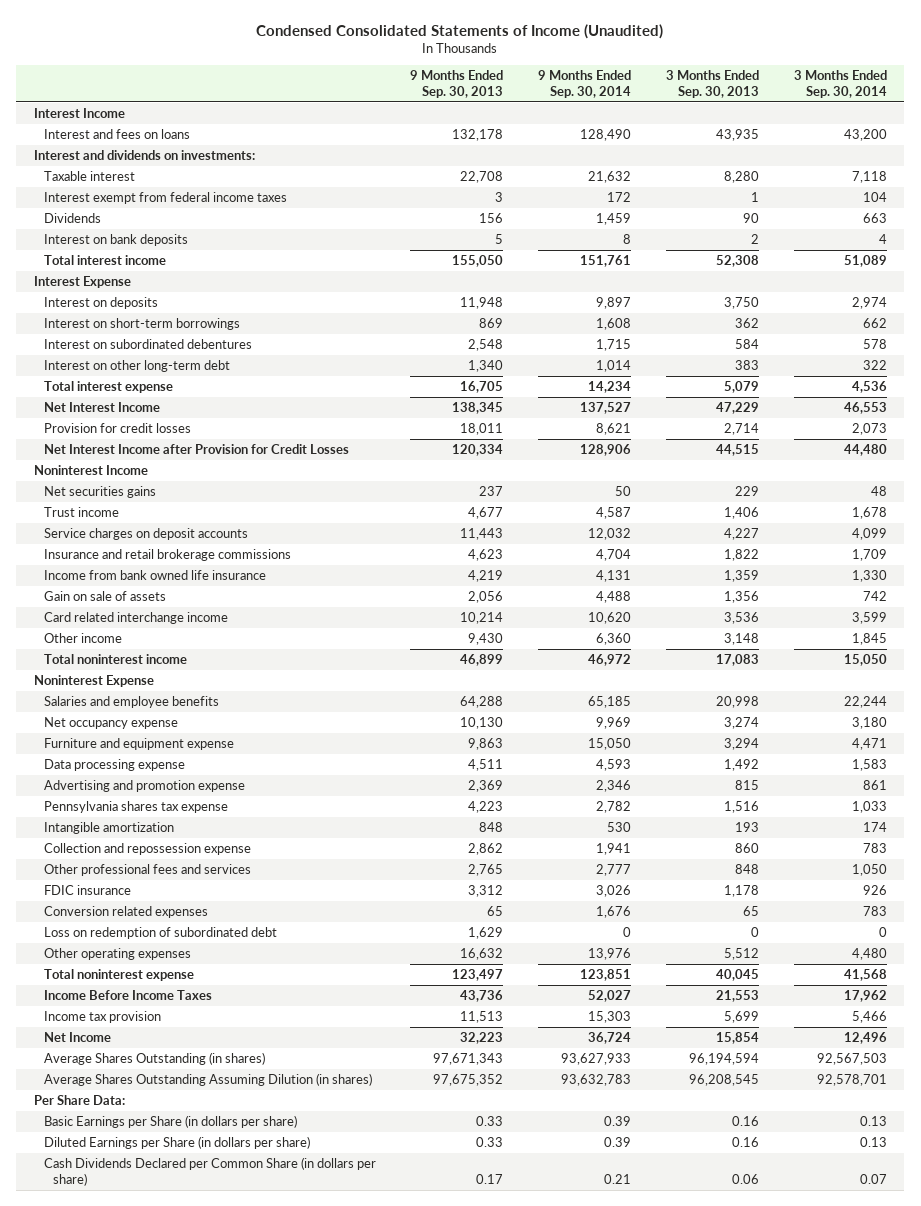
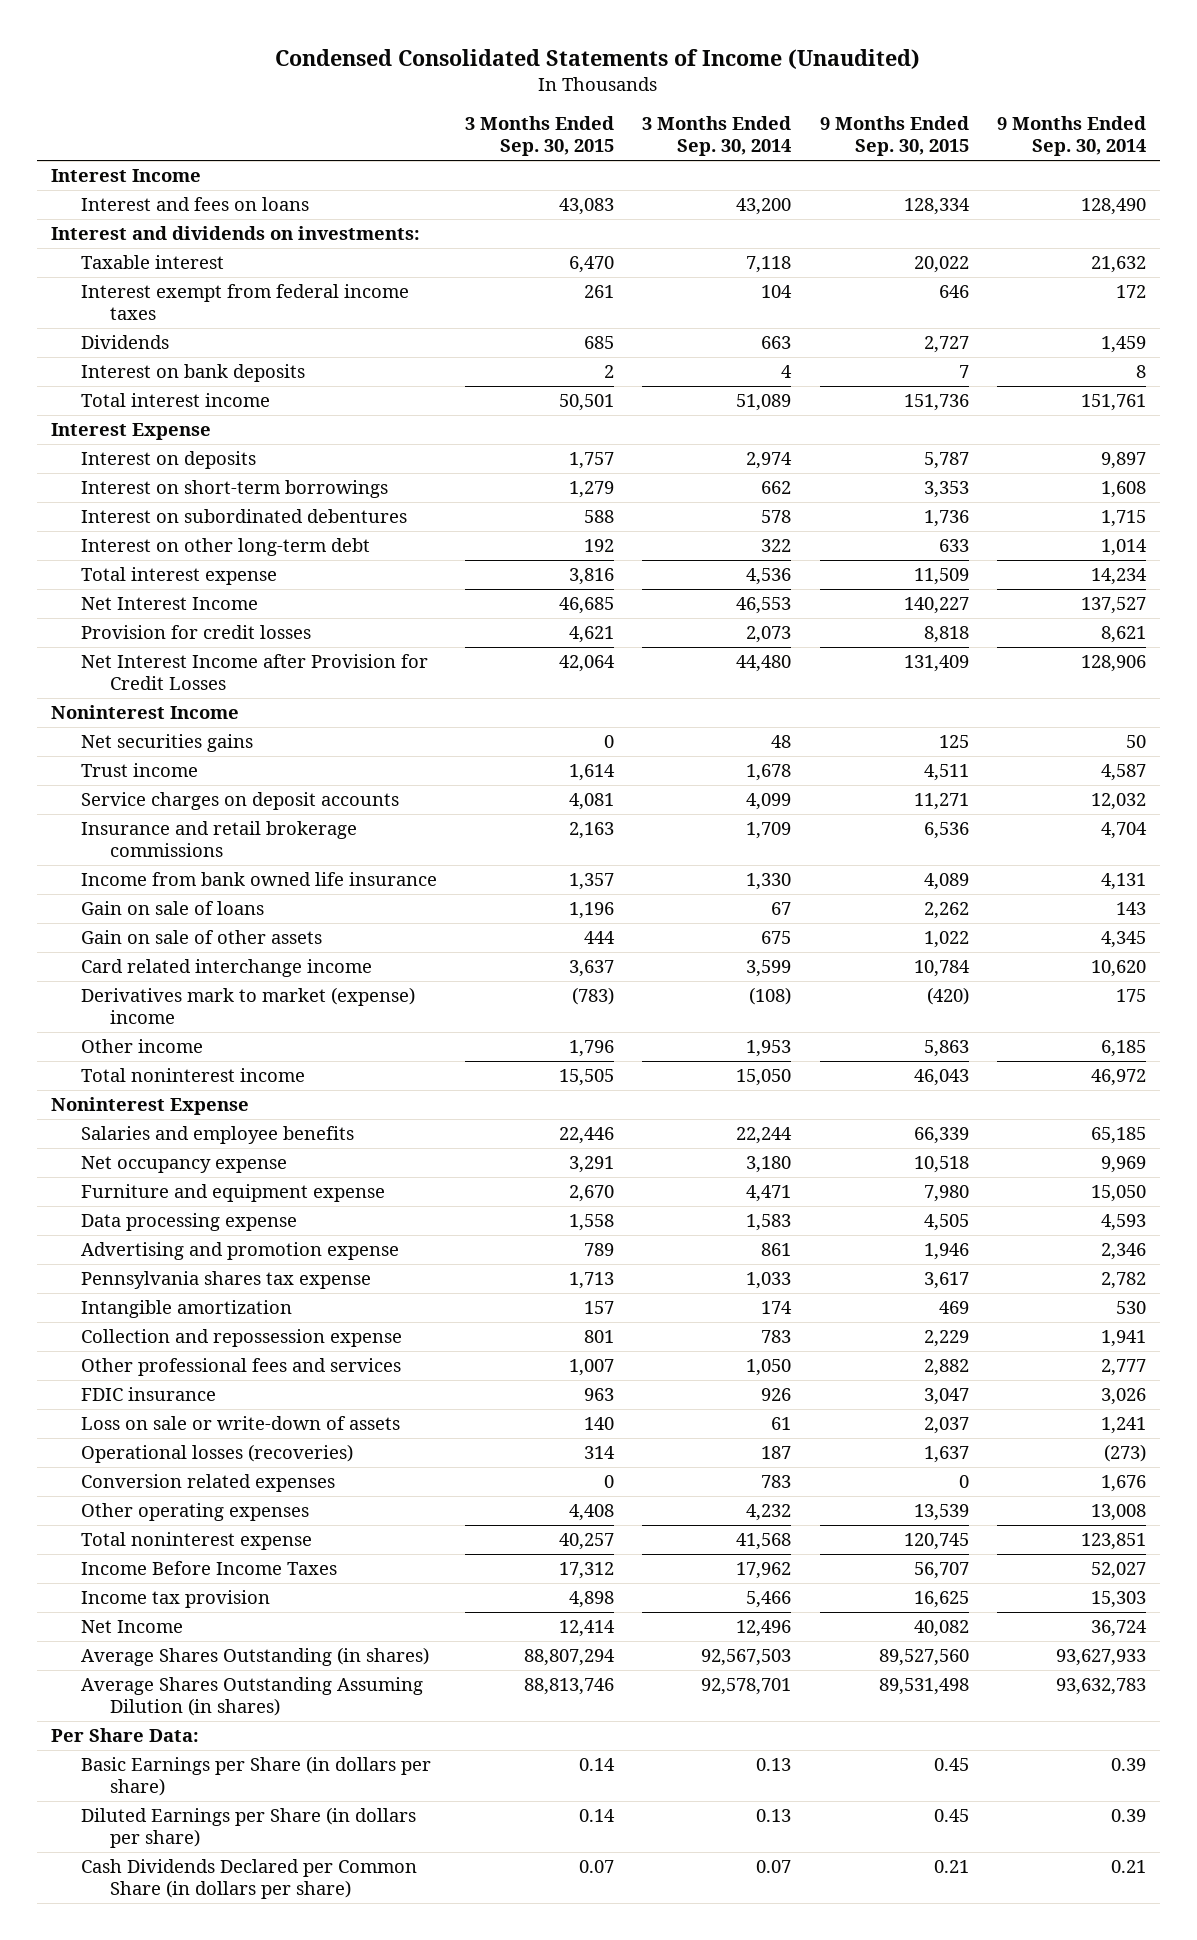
- | 9 Months Ended Sep. 30, 2013 | 9 Months Ended Sep. 30, 2014 | 3 Months Ended Sep. 30, 2013 | 3 Months Ended Sep. 30, 2014
+ | 3 Months Ended Sep. 30, 2015 | 3 Months Ended Sep. 30, 2014 | 9 Months Ended Sep. 30, 2015 | 9 Months Ended Sep. 30, 2014
- Gain on sale of assets | 2,056 | 4,488 | 1,356 | 742
+ Gain on sale of loans | 1,196 | 67 | 2,262 | 143
+ Gain on sale of other assets | 444 | 675 | 1,022 | 4,345
- Other income | 9,430 | 6,360 | 3,148 | 1,845
+ Derivatives mark to market (expense) income | (783) | (108) | (420) | 175
+ Other income | 1,796 | 1,953 | 5,863 | 6,185
+ Loss on sale or write-down of assets | 140 | 61 | 2,037 | 1,241
+ Operational losses (recoveries) | 314 | 187 | 1,637 | (273)
- Loss on redemption of subordinated debt | 1,629 | 0 | 0 | 0
- Other operating expenses | 16,632 | 13,976 | 5,512 | 4,480
+ Other operating expenses | 4,408 | 4,232 | 13,539 | 13,008

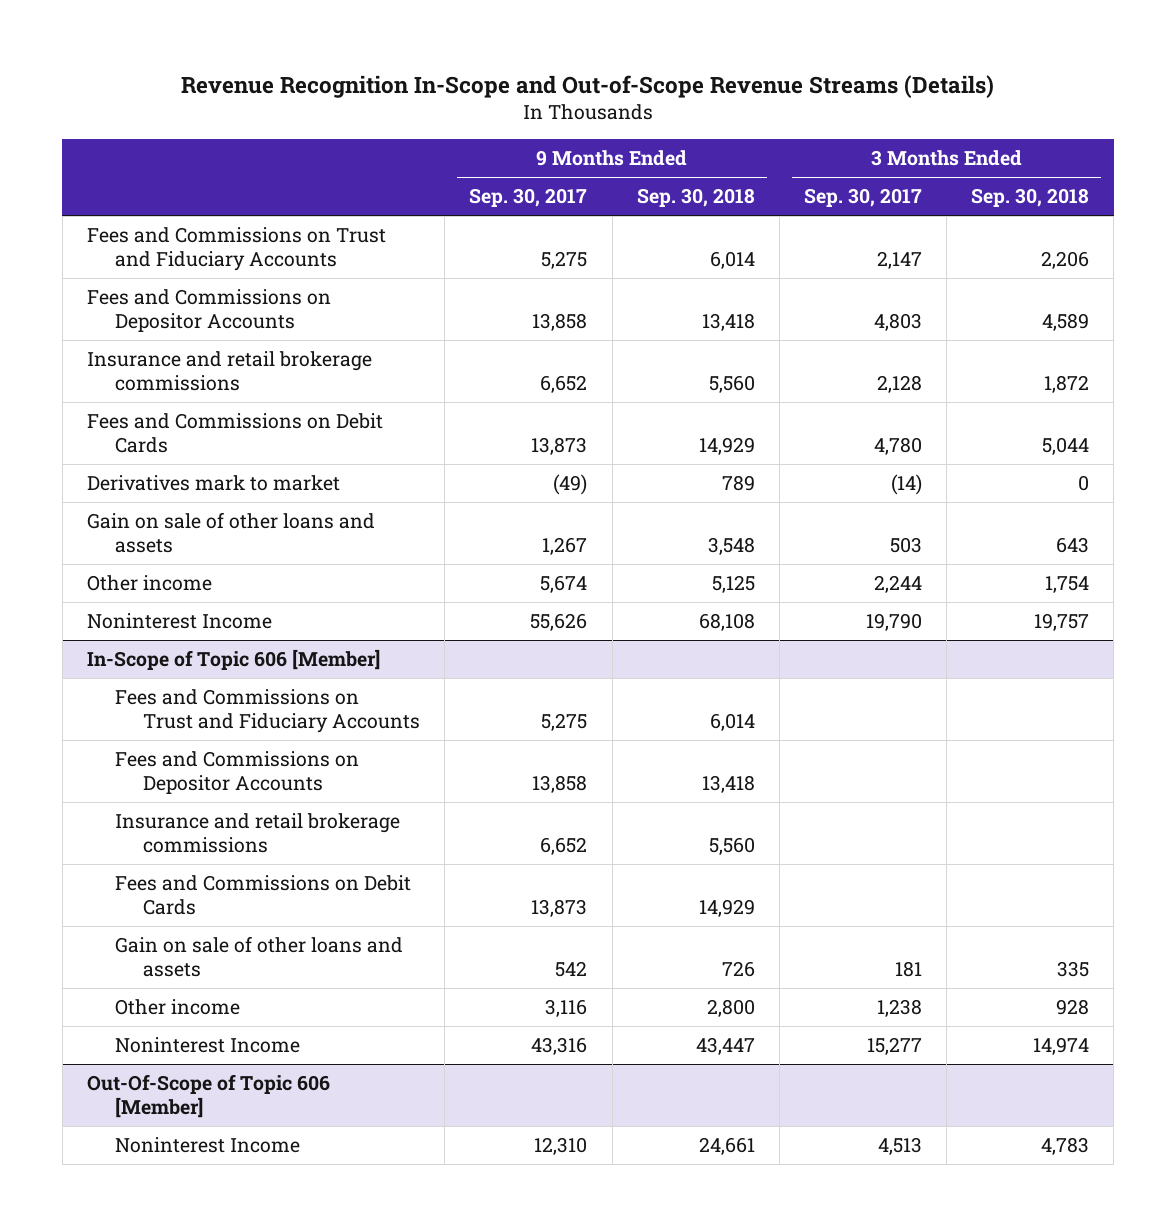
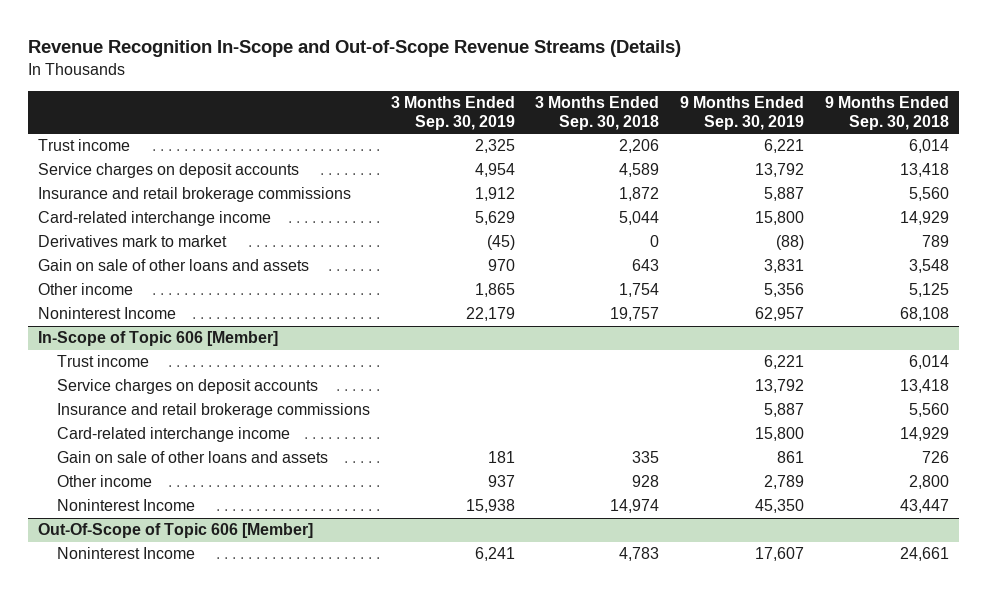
- | 9 Months Ended Sep. 30, 2017 | 9 Months Ended Sep. 30, 2018 | 3 Months Ended Sep. 30, 2017 | 3 Months Ended Sep. 30, 2018
+ | 3 Months Ended Sep. 30, 2019 | 3 Months Ended Sep. 30, 2018 | 9 Months Ended Sep. 30, 2019 | 9 Months Ended Sep. 30, 2018
- Fees and Commissions on Trust and Fiduciary Accounts | 5,275 | 6,014 | 2,147 | 2,206
- Fees and Commissions on Depositor Accounts | 13,858 | 13,418 | 4,803 | 4,589
+ Trust income | 2,325 | 2,206 | 6,221 | 6,014
+ Service charges on deposit accounts | 4,954 | 4,589 | 13,792 | 13,418
- Fees and Commissions on Debit Cards | 13,873 | 14,929 | 4,780 | 5,044
+ Card-related interchange income | 5,629 | 5,044 | 15,800 | 14,929
@ In-Scope of Topic 606 [Member]
- Fees and Commissions on Trust and Fiduciary Accounts | 5,275 | 6,014 | |
- Fees and Commissions on Depositor Accounts | 13,858 | 13,418 | |
+ Trust income | | | 6,221 | 6,014
+ Service charges on deposit accounts | | | 13,792 | 13,418
- Fees and Commissions on Debit Cards | 13,873 | 14,929 | |
+ Card-related interchange income | | | 15,800 | 14,929

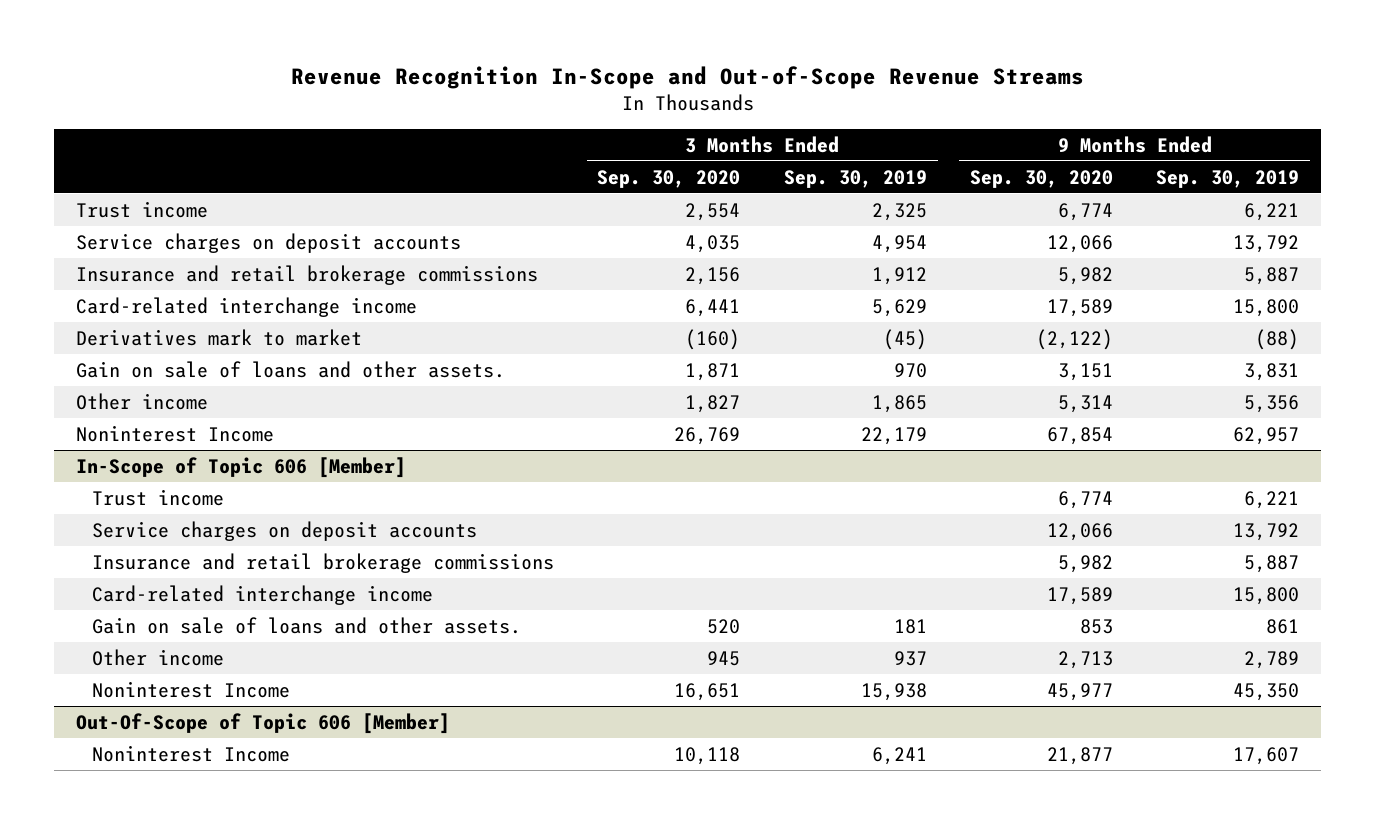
- Revenue Recognition In-Scope and Out-of-Scope Revenue Streams (Details)
+ Revenue Recognition In-Scope and Out-of-Scope Revenue Streams
- | 3 Months Ended Sep. 30, 2019 | 3 Months Ended Sep. 30, 2018 | 9 Months Ended Sep. 30, 2019 | 9 Months Ended Sep. 30, 2018
+ | 3 Months Ended Sep. 30, 2020 | 3 Months Ended Sep. 30, 2019 | 9 Months Ended Sep. 30, 2020 | 9 Months Ended Sep. 30, 2019
- Gain on sale of other loans and assets | 970 | 643 | 3,831 | 3,548
+ Gain on sale of loans and other assets. | 1,871 | 970 | 3,151 | 3,831
@ In-Scope of Topic 606 [Member]
- Gain on sale of other loans and assets | 181 | 335 | 861 | 726
+ Gain on sale of loans and other assets. | 520 | 181 | 853 | 861

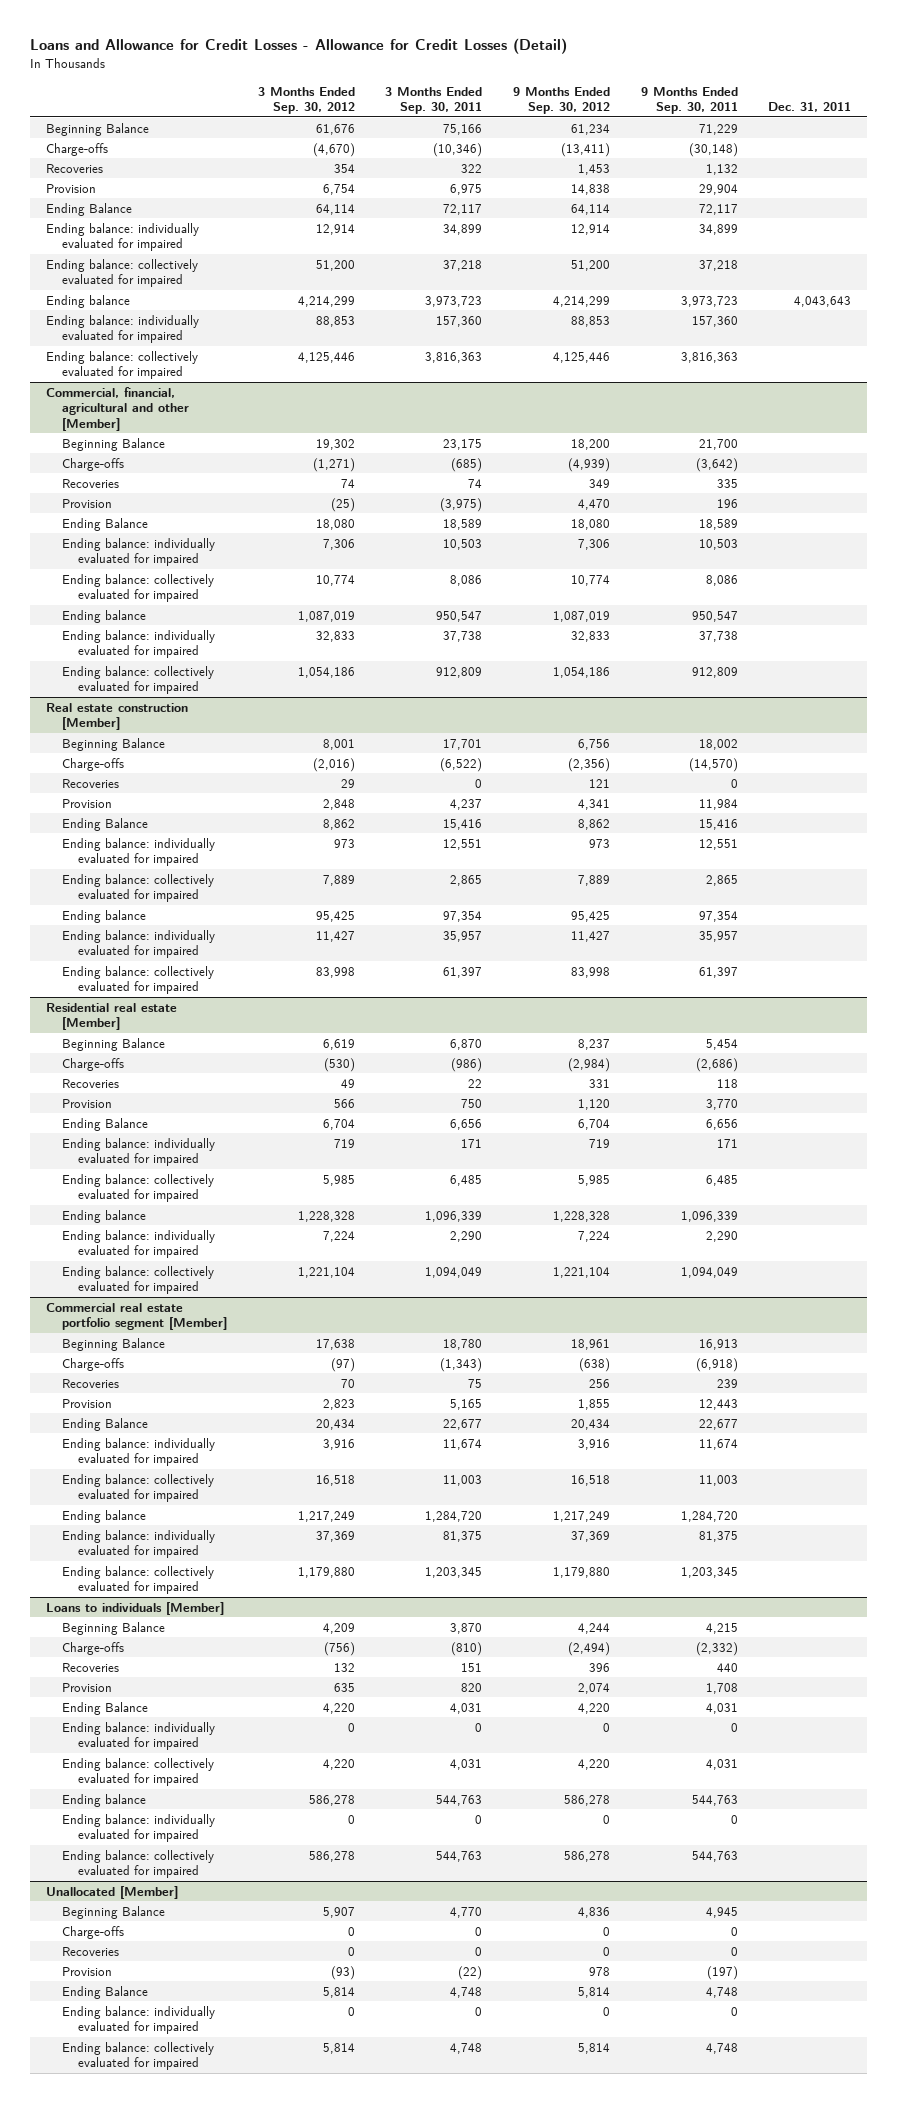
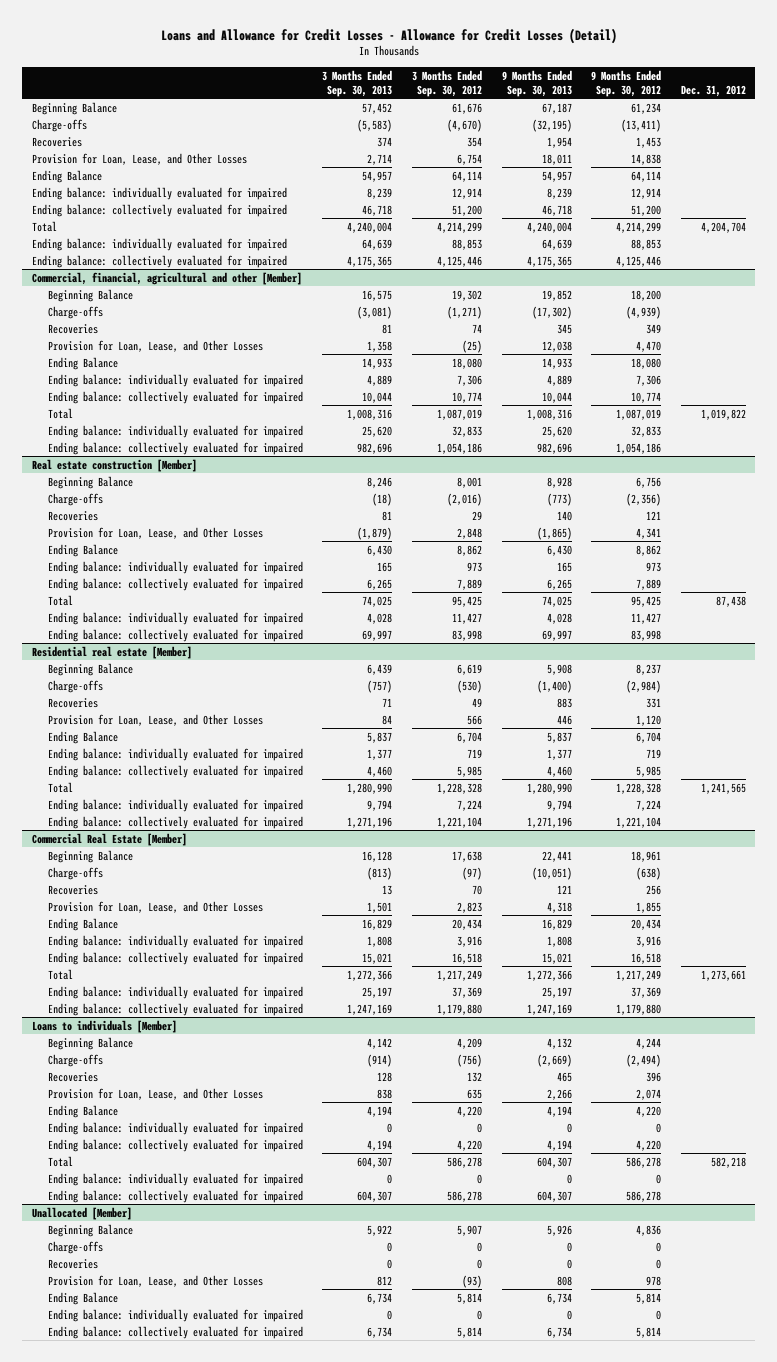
- | 3 Months Ended Sep. 30, 2012 | 3 Months Ended Sep. 30, 2011 | 9 Months Ended Sep. 30, 2012 | 9 Months Ended Sep. 30, 2011 | Dec. 31, 2011
+ | 3 Months Ended Sep. 30, 2013 | 3 Months Ended Sep. 30, 2012 | 9 Months Ended Sep. 30, 2013 | 9 Months Ended Sep. 30, 2012 | Dec. 31, 2012
- Provision | 6,754 | 6,975 | 14,838 | 29,904 |
+ Provision for Loan, Lease, and Other Losses | 2,714 | 6,754 | 18,011 | 14,838 |
- Ending balance | 4,214,299 | 3,973,723 | 4,214,299 | 3,973,723 | 4,043,643
+ Total | 4,240,004 | 4,214,299 | 4,240,004 | 4,214,299 | 4,204,704
@ Commercial, financial, agricultural and other [Member]
- Provision | (25) | (3,975) | 4,470 | 196 |
+ Provision for Loan, Lease, and Other Losses | 1,358 | (25) | 12,038 | 4,470 |
- Ending balance | 1,087,019 | 950,547 | 1,087,019 | 950,547 |
+ Total | 1,008,316 | 1,087,019 | 1,008,316 | 1,087,019 | 1,019,822
@ Real estate construction [Member]
- Provision | 2,848 | 4,237 | 4,341 | 11,984 |
+ Provision for Loan, Lease, and Other Losses | (1,879) | 2,848 | (1,865) | 4,341 |
- Ending balance | 95,425 | 97,354 | 95,425 | 97,354 |
+ Total | 74,025 | 95,425 | 74,025 | 95,425 | 87,438
@ Residential real estate [Member]
- Provision | 566 | 750 | 1,120 | 3,770 |
+ Provision for Loan, Lease, and Other Losses | 84 | 566 | 446 | 1,120 |
- Ending balance | 1,228,328 | 1,096,339 | 1,228,328 | 1,096,339 |
+ Total | 1,280,990 | 1,228,328 | 1,280,990 | 1,228,328 | 1,241,565
- Commercial real estate portfolio segment [Member]
+ Commercial Real Estate [Member]
- Provision | 2,823 | 5,165 | 1,855 | 12,443 |
+ Provision for Loan, Lease, and Other Losses | 1,501 | 2,823 | 4,318 | 1,855 |
- Ending balance | 1,217,249 | 1,284,720 | 1,217,249 | 1,284,720 |
+ Total | 1,272,366 | 1,217,249 | 1,272,366 | 1,217,249 | 1,273,661
@ Loans to individuals [Member]
- Provision | 635 | 820 | 2,074 | 1,708 |
+ Provision for Loan, Lease, and Other Losses | 838 | 635 | 2,266 | 2,074 |
- Ending balance | 586,278 | 544,763 | 586,278 | 544,763 |
+ Total | 604,307 | 586,278 | 604,307 | 586,278 | 582,218
@ Unallocated [Member]
- Provision | (93) | (22) | 978 | (197) |
+ Provision for Loan, Lease, and Other Losses | 812 | (93) | 808 | 978 |

